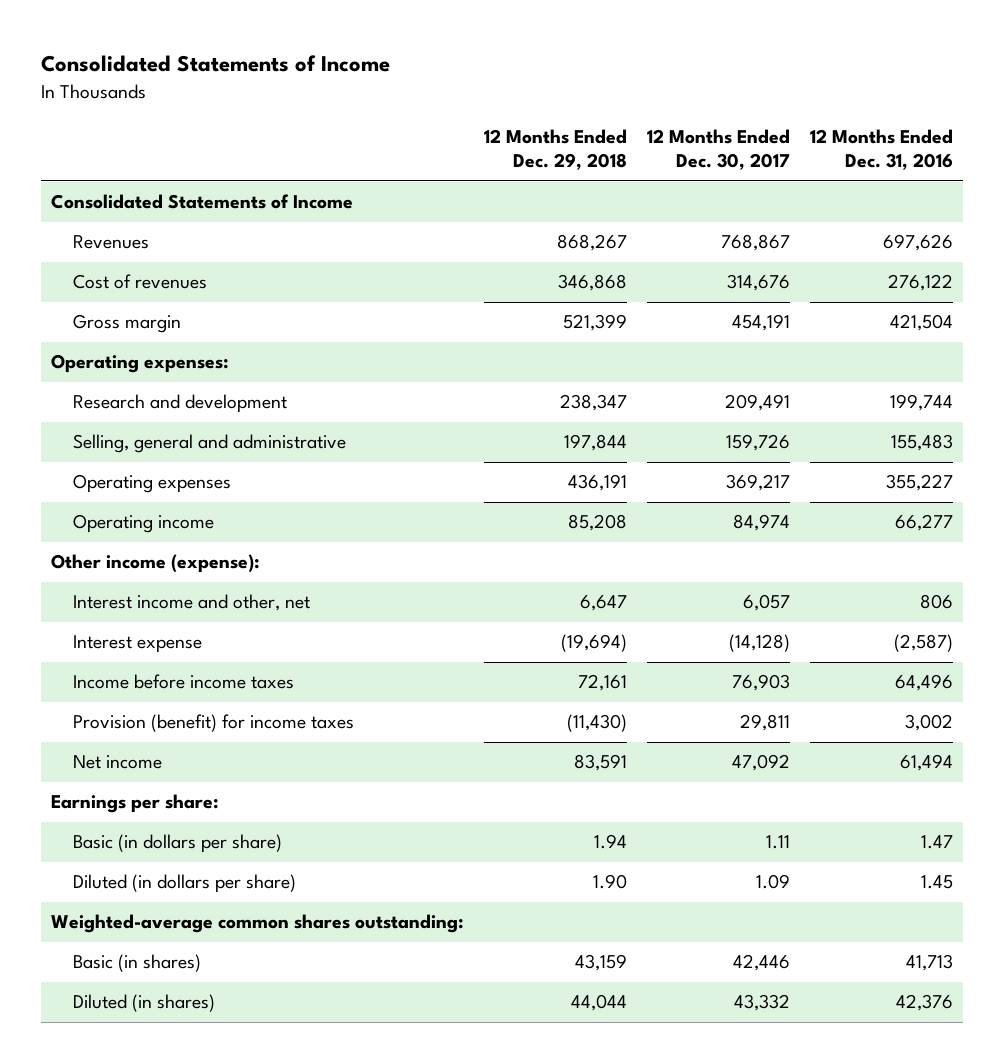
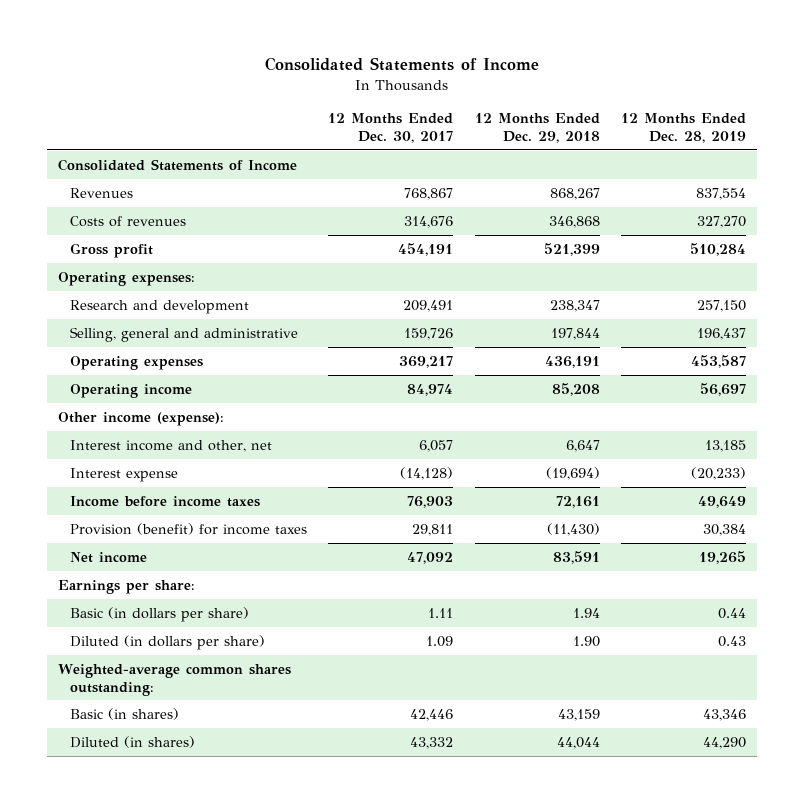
- | 12 Months Ended Dec. 29, 2018 | 12 Months Ended Dec. 30, 2017 | 12 Months Ended Dec. 31, 2016
+ | 12 Months Ended Dec. 30, 2017 | 12 Months Ended Dec. 29, 2018 | 12 Months Ended Dec. 28, 2019
- Cost of revenues | 346,868 | 314,676 | 276,122
- Gross margin | 521,399 | 454,191 | 421,504
+ Costs of revenues | 314,676 | 346,868 | 327,270
+ Gross profit | 454,191 | 521,399 | 510,284

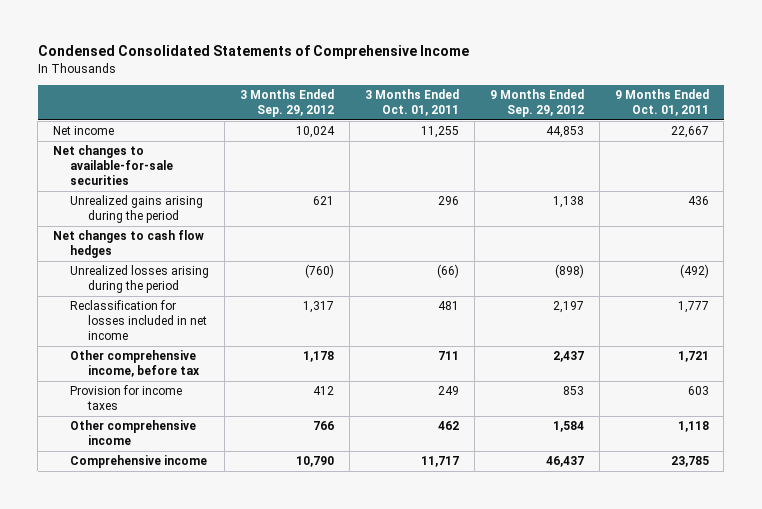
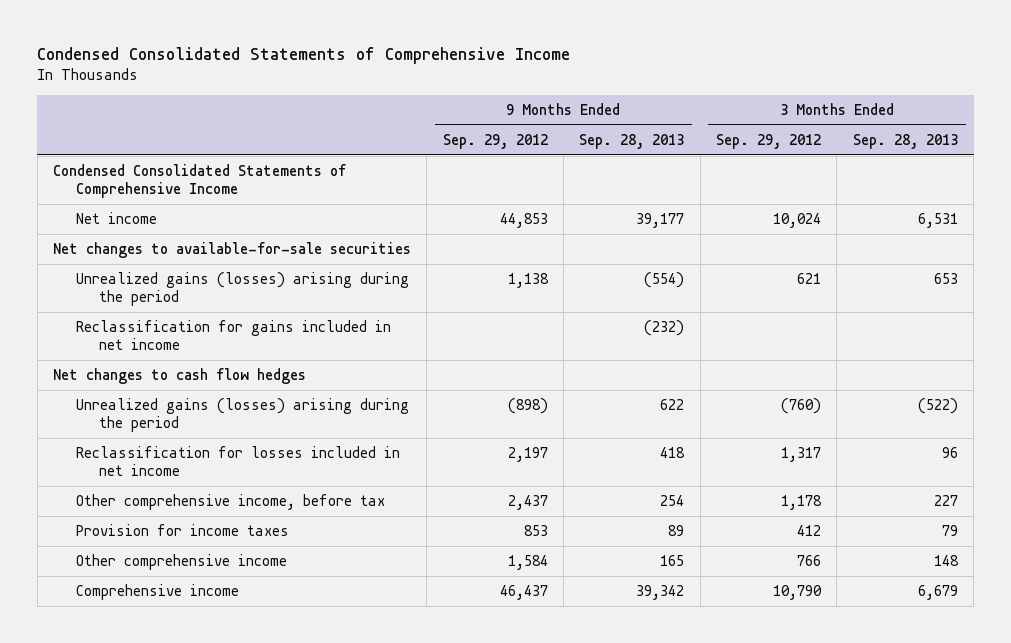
- | 3 Months Ended Sep. 29, 2012 | 3 Months Ended Oct. 01, 2011 | 9 Months Ended Sep. 29, 2012 | 9 Months Ended Oct. 01, 2011
+ | 9 Months Ended Sep. 29, 2012 | 9 Months Ended Sep. 28, 2013 | 3 Months Ended Sep. 29, 2012 | 3 Months Ended Sep. 28, 2013
+ Condensed Consolidated Statements of Comprehensive Income
- Unrealized gains arising during the period | 621 | 296 | 1,138 | 436
+ Unrealized gains (losses) arising during the period | 1,138 | (554) | 621 | 653
+ Reclassification for gains included in net income | | (232) | |
- Unrealized losses arising during the period | (760) | (66) | (898) | (492)
+ Unrealized gains (losses) arising during the period | (898) | 622 | (760) | (522)

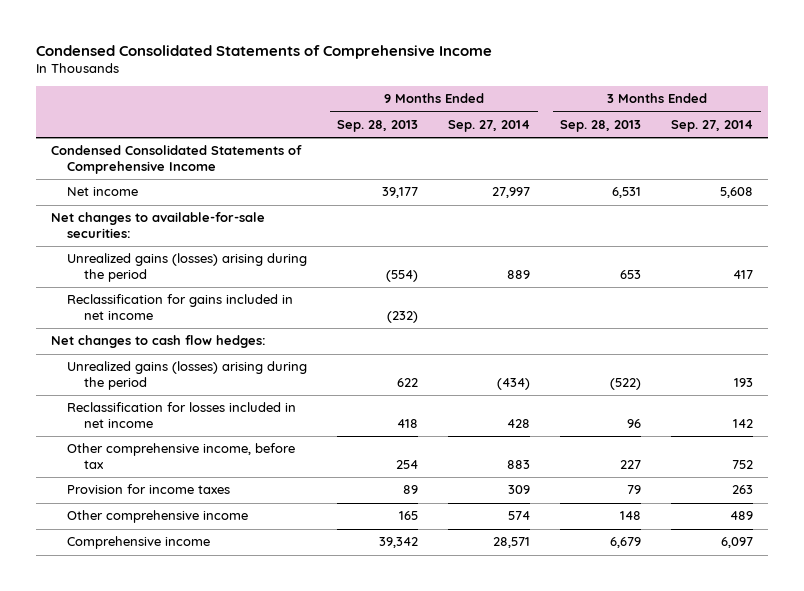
- | 9 Months Ended Sep. 29, 2012 | 9 Months Ended Sep. 28, 2013 | 3 Months Ended Sep. 29, 2012 | 3 Months Ended Sep. 28, 2013
+ | 9 Months Ended Sep. 28, 2013 | 9 Months Ended Sep. 27, 2014 | 3 Months Ended Sep. 28, 2013 | 3 Months Ended Sep. 27, 2014
- Net changes to available-for-sale securities
+ Net changes to available-for-sale securities:
- Net changes to cash flow hedges
+ Net changes to cash flow hedges:

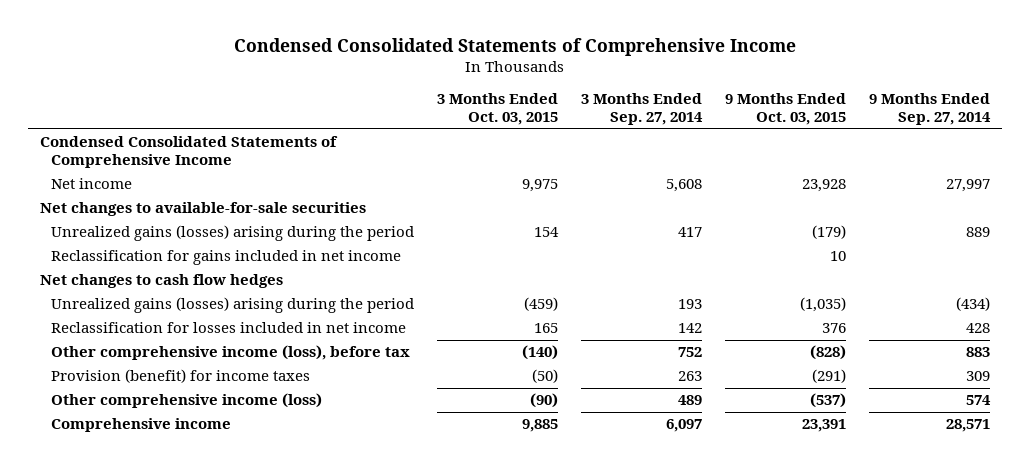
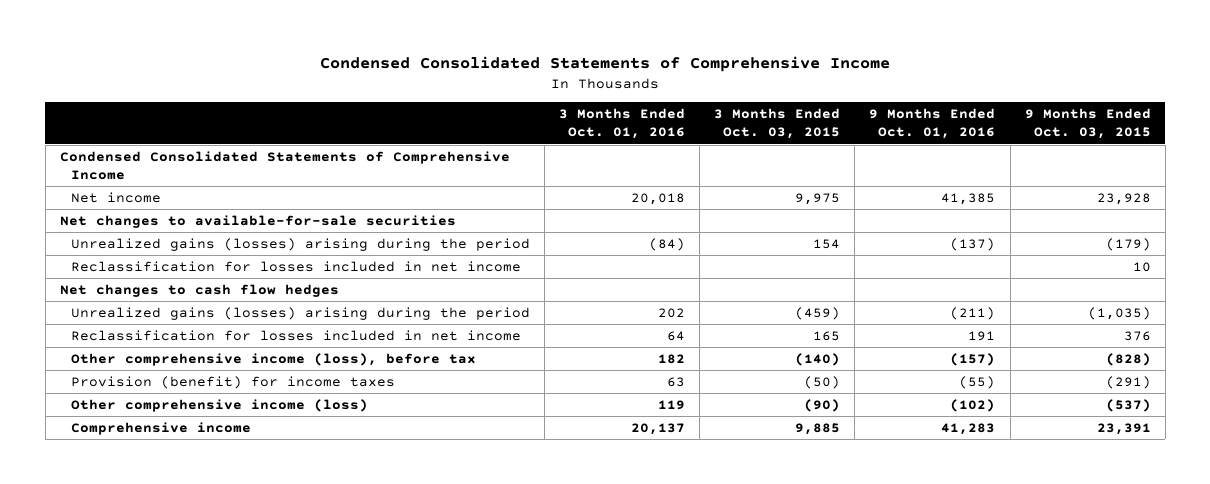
- | 3 Months Ended Oct. 03, 2015 | 3 Months Ended Sep. 27, 2014 | 9 Months Ended Oct. 03, 2015 | 9 Months Ended Sep. 27, 2014
+ | 3 Months Ended Oct. 01, 2016 | 3 Months Ended Oct. 03, 2015 | 9 Months Ended Oct. 01, 2016 | 9 Months Ended Oct. 03, 2015
- Reclassification for gains included in net income | | | 10 |
+ Reclassification for losses included in net income | | | | 10

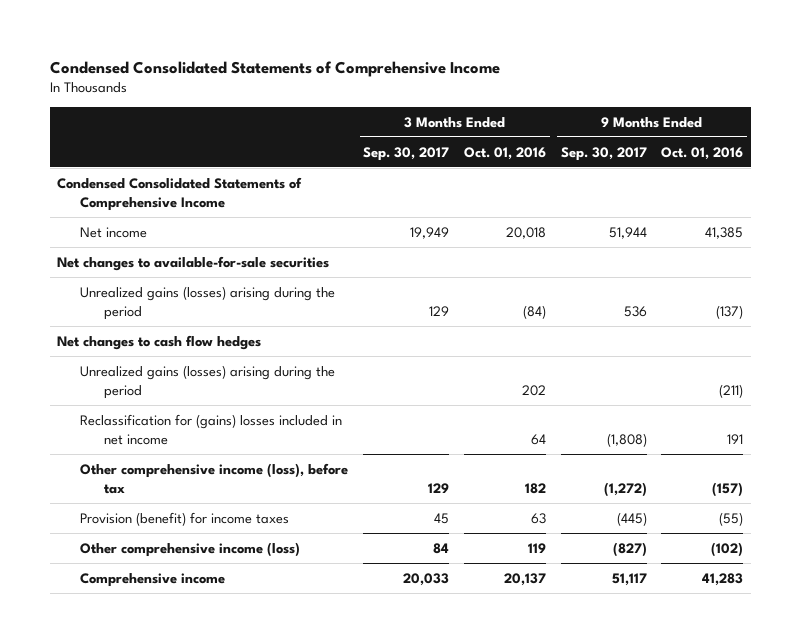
- | 3 Months Ended Oct. 01, 2016 | 3 Months Ended Oct. 03, 2015 | 9 Months Ended Oct. 01, 2016 | 9 Months Ended Oct. 03, 2015
+ | 3 Months Ended Sep. 30, 2017 | 3 Months Ended Oct. 01, 2016 | 9 Months Ended Sep. 30, 2017 | 9 Months Ended Oct. 01, 2016
- Reclassification for losses included in net income | | | | 10
- Reclassification for losses included in net income | 64 | 165 | 191 | 376
+ Reclassification for (gains) losses included in net income | | 64 | (1,808) | 191

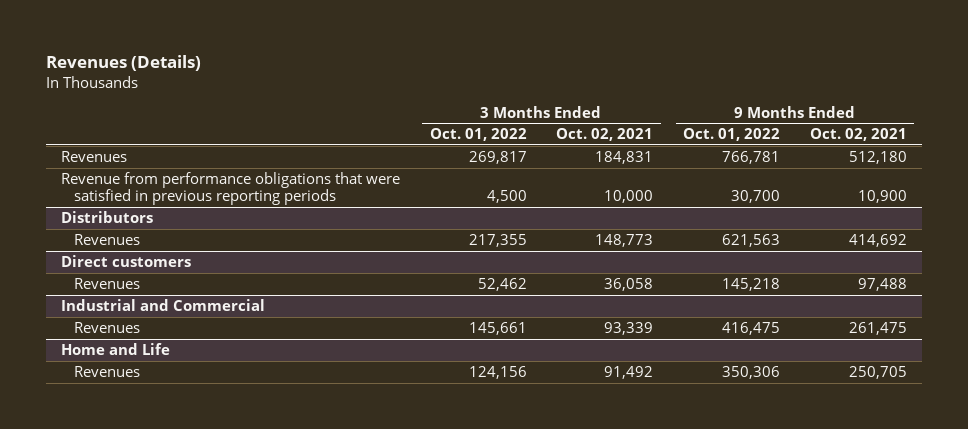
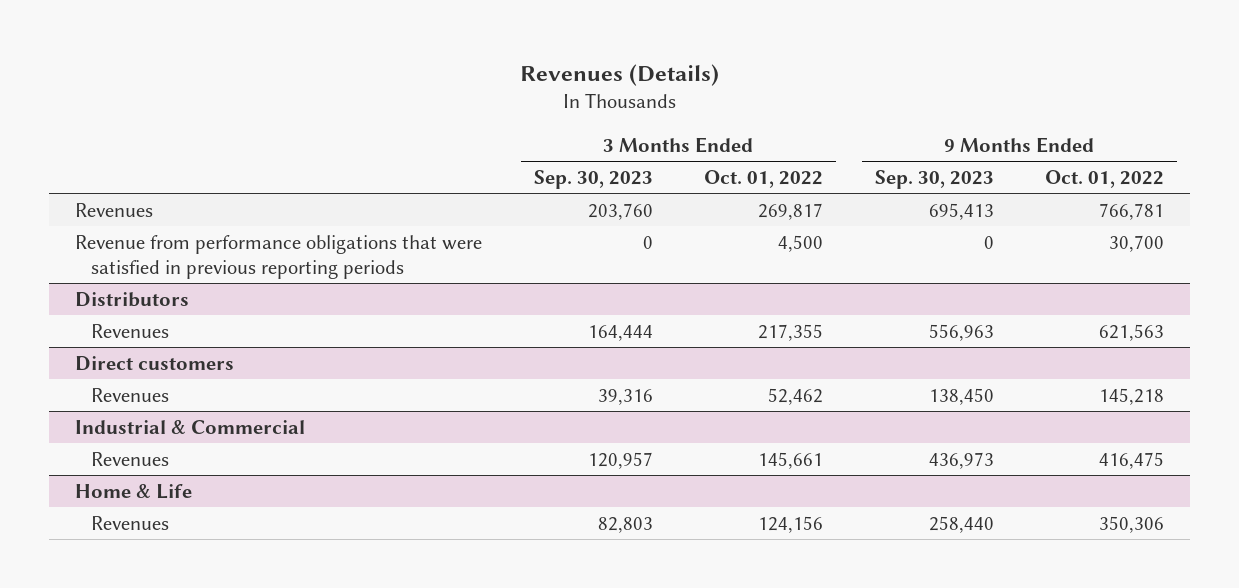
- | 3 Months Ended Oct. 01, 2022 | 3 Months Ended Oct. 02, 2021 | 9 Months Ended Oct. 01, 2022 | 9 Months Ended Oct. 02, 2021
+ | 3 Months Ended Sep. 30, 2023 | 3 Months Ended Oct. 01, 2022 | 9 Months Ended Sep. 30, 2023 | 9 Months Ended Oct. 01, 2022
- Industrial and Commercial
+ Industrial & Commercial
- Home and Life
+ Home & Life

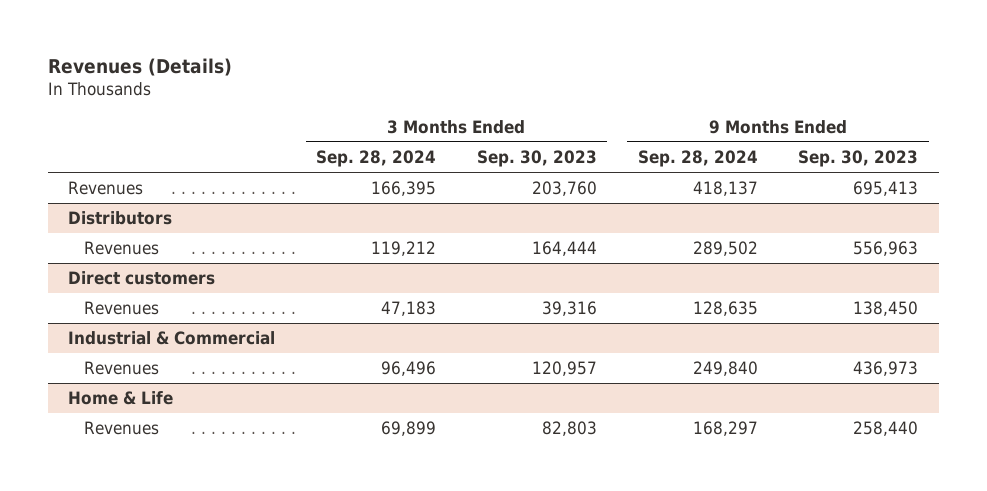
- | 3 Months Ended Sep. 30, 2023 | 3 Months Ended Oct. 01, 2022 | 9 Months Ended Sep. 30, 2023 | 9 Months Ended Oct. 01, 2022
+ | 3 Months Ended Sep. 28, 2024 | 3 Months Ended Sep. 30, 2023 | 9 Months Ended Sep. 28, 2024 | 9 Months Ended Sep. 30, 2023
- Revenue from performance obligations that were satisfied in previous reporting periods | 0 | 4,500 | 0 | 30,700

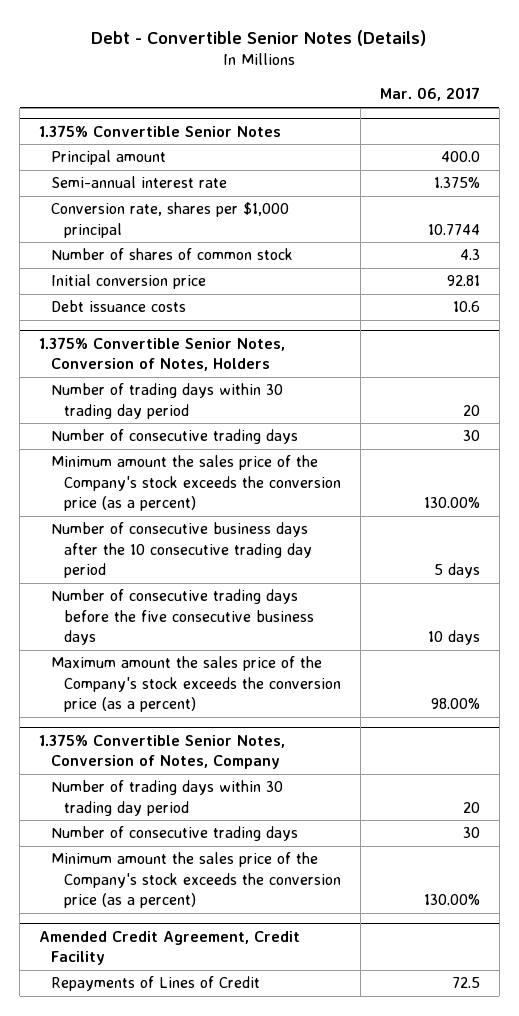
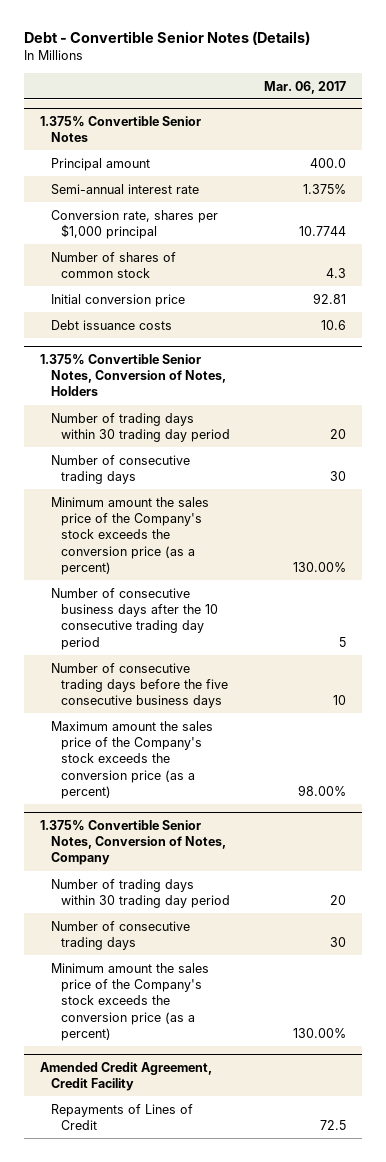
@ 1.375% Convertible Senior Notes, Conversion of Notes, Holders
- Number of consecutive business days after the 10 consecutive trading day period | 5 days
- Number of consecutive trading days before the five consecutive business days | 10 days
+ Number of consecutive business days after the 10 consecutive trading day period | 5
+ Number of consecutive trading days before the five consecutive business days | 10

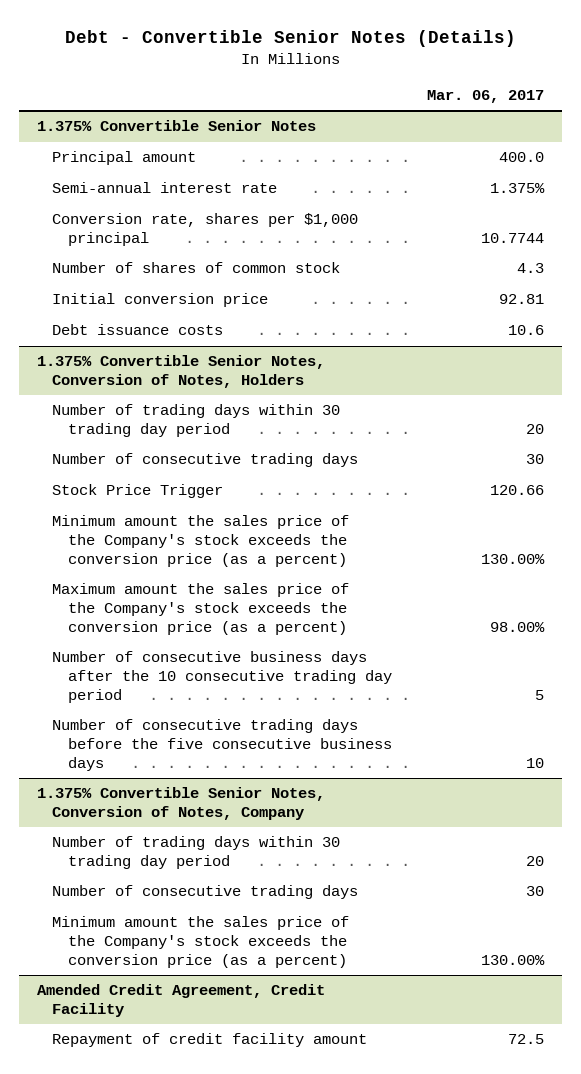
@ 1.375% Convertible Senior Notes, Conversion of Notes, Holders
+ Stock Price Trigger | 120.66
moved up: Maximum amount the sales price of the Company's stock exceeds the conversion price (as a percent) | 98.00%
@ Amended Credit Agreement, Credit Facility
- Repayments of Lines of Credit | 72.5
+ Repayment of credit facility amount | 72.5

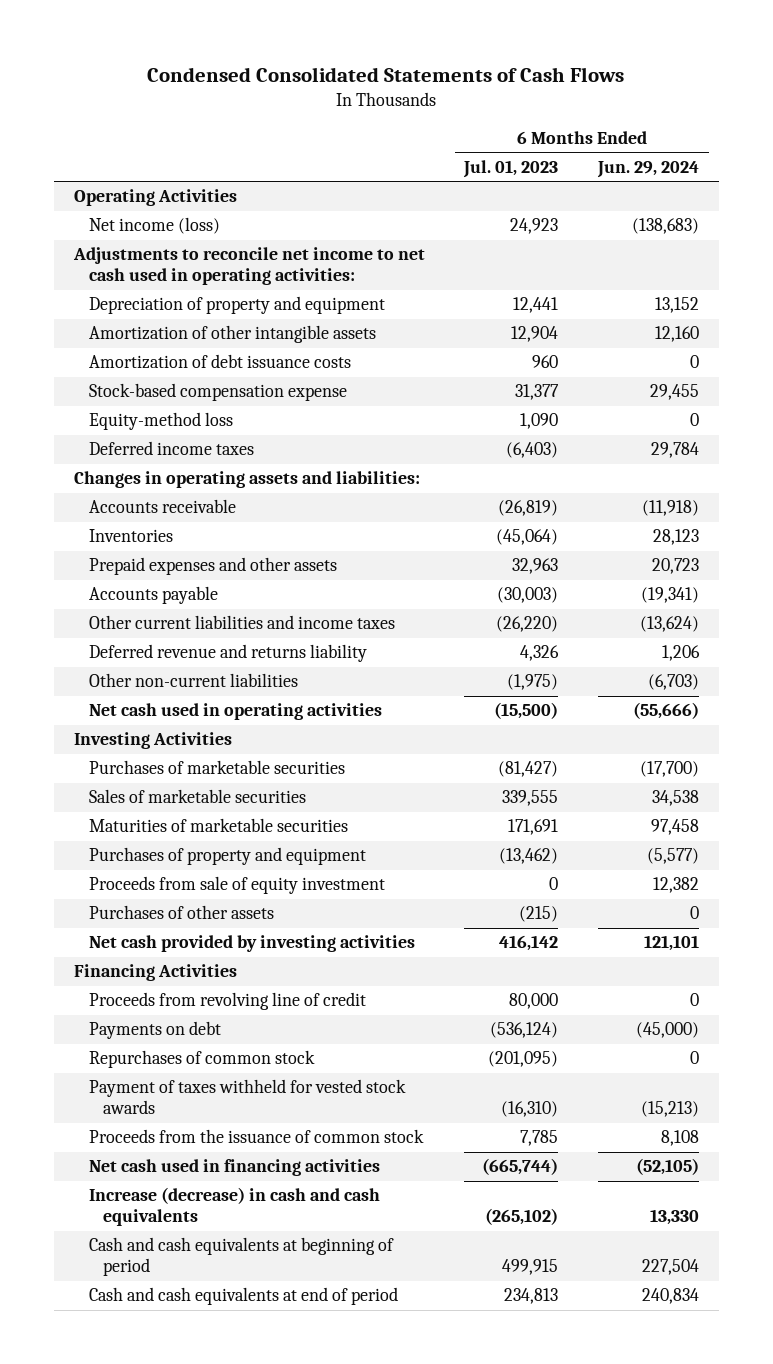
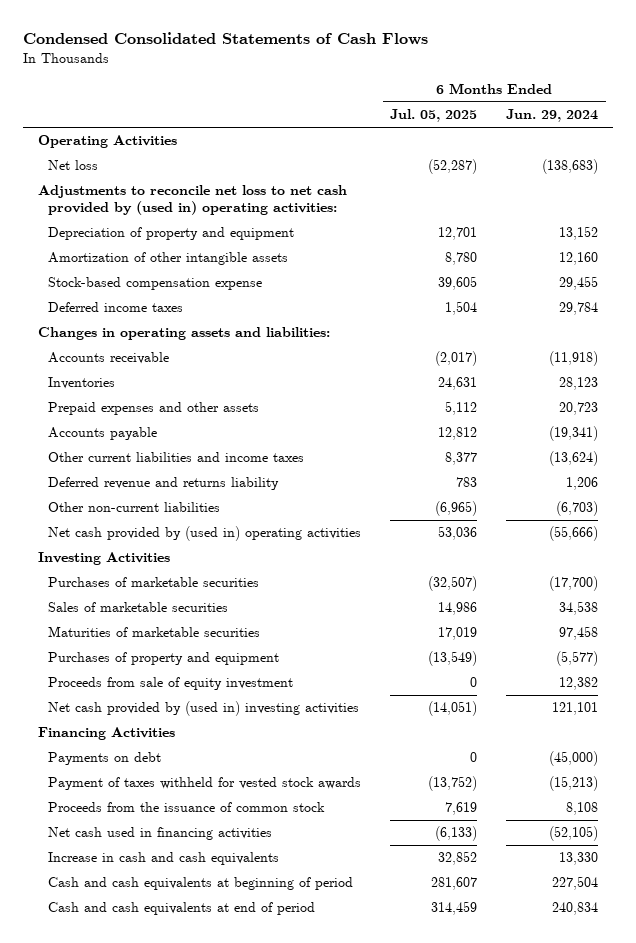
- | 6 Months Ended Jul. 01, 2023 | 6 Months Ended Jun. 29, 2024
+ | 6 Months Ended Jul. 05, 2025 | 6 Months Ended Jun. 29, 2024
- Net income (loss) | 24,923 | (138,683)
- Adjustments to reconcile net income to net cash used in operating activities:
+ Net loss | (52,287) | (138,683)
+ Adjustments to reconcile net loss to net cash provided by (used in) operating activities:
- Amortization of debt issuance costs | 960 | 0
- Equity-method loss | 1,090 | 0
- Net cash used in operating activities | (15,500) | (55,666)
+ Net cash provided by (used in) operating activities | 53,036 | (55,666)
- Purchases of other assets | (215) | 0
- Net cash provided by investing activities | 416,142 | 121,101
+ Net cash provided by (used in) investing activities | (14,051) | 121,101
- Proceeds from revolving line of credit | 80,000 | 0
- Repurchases of common stock | (201,095) | 0
- Increase (decrease) in cash and cash equivalents | (265,102) | 13,330
+ Increase in cash and cash equivalents | 32,852 | 13,330

